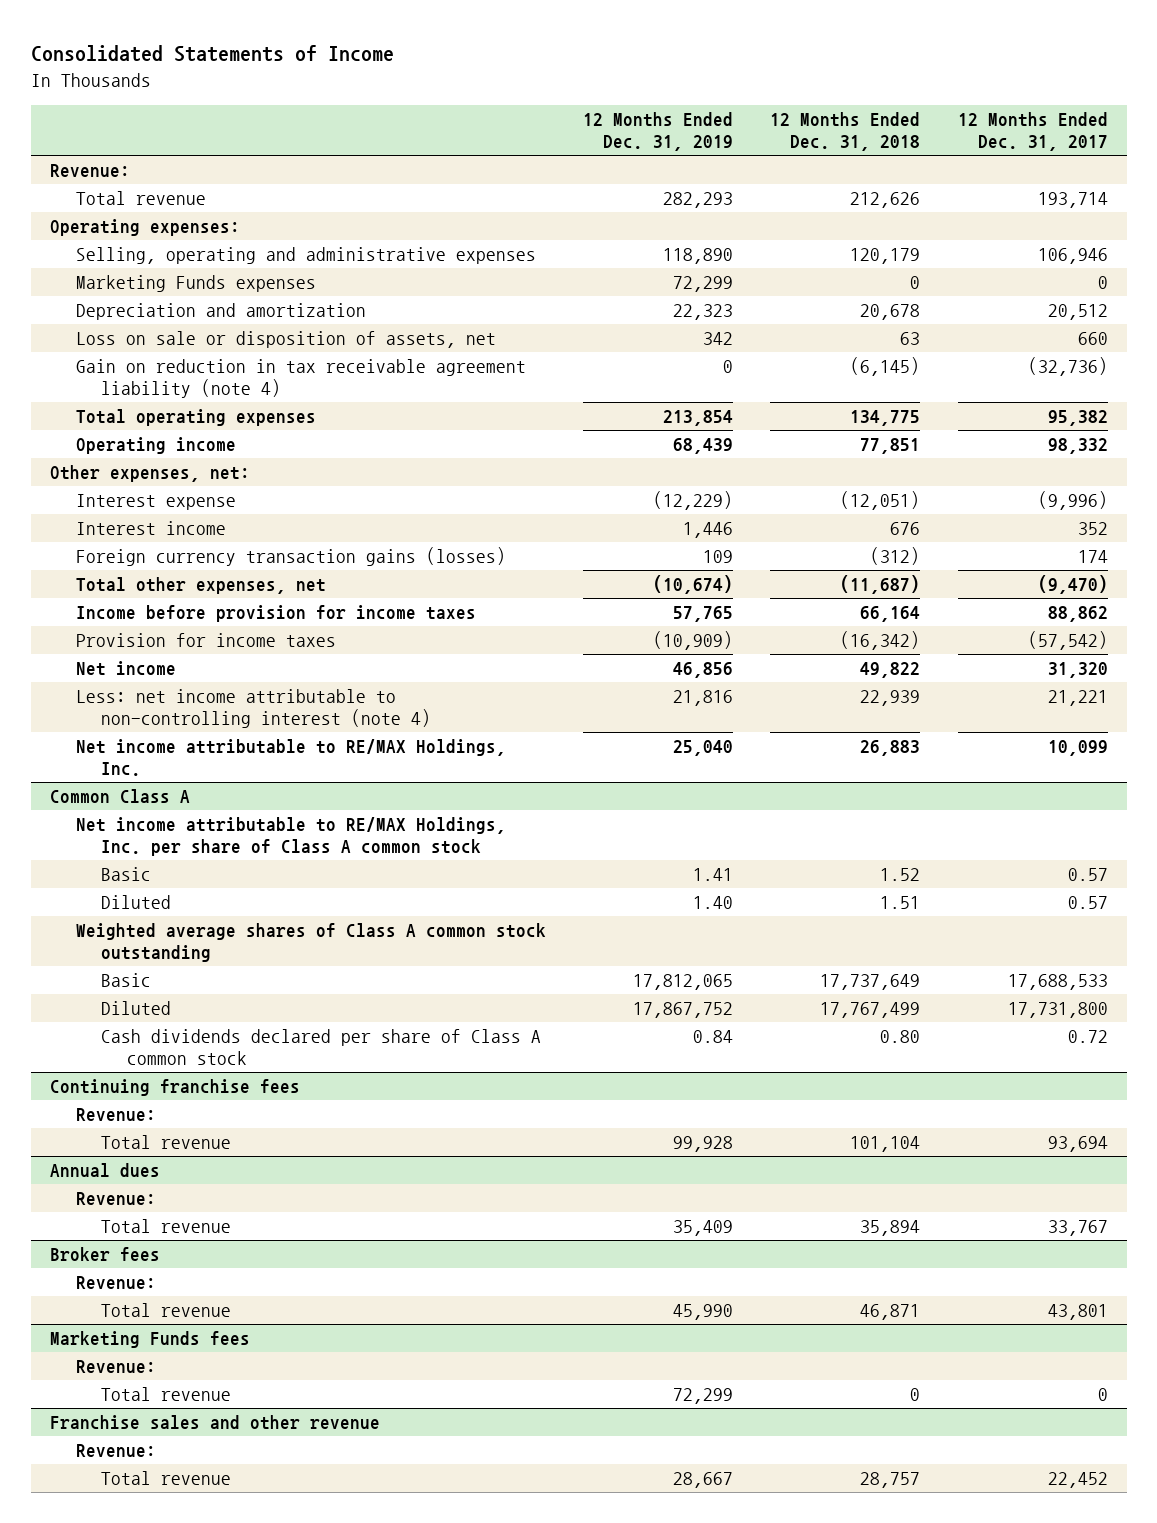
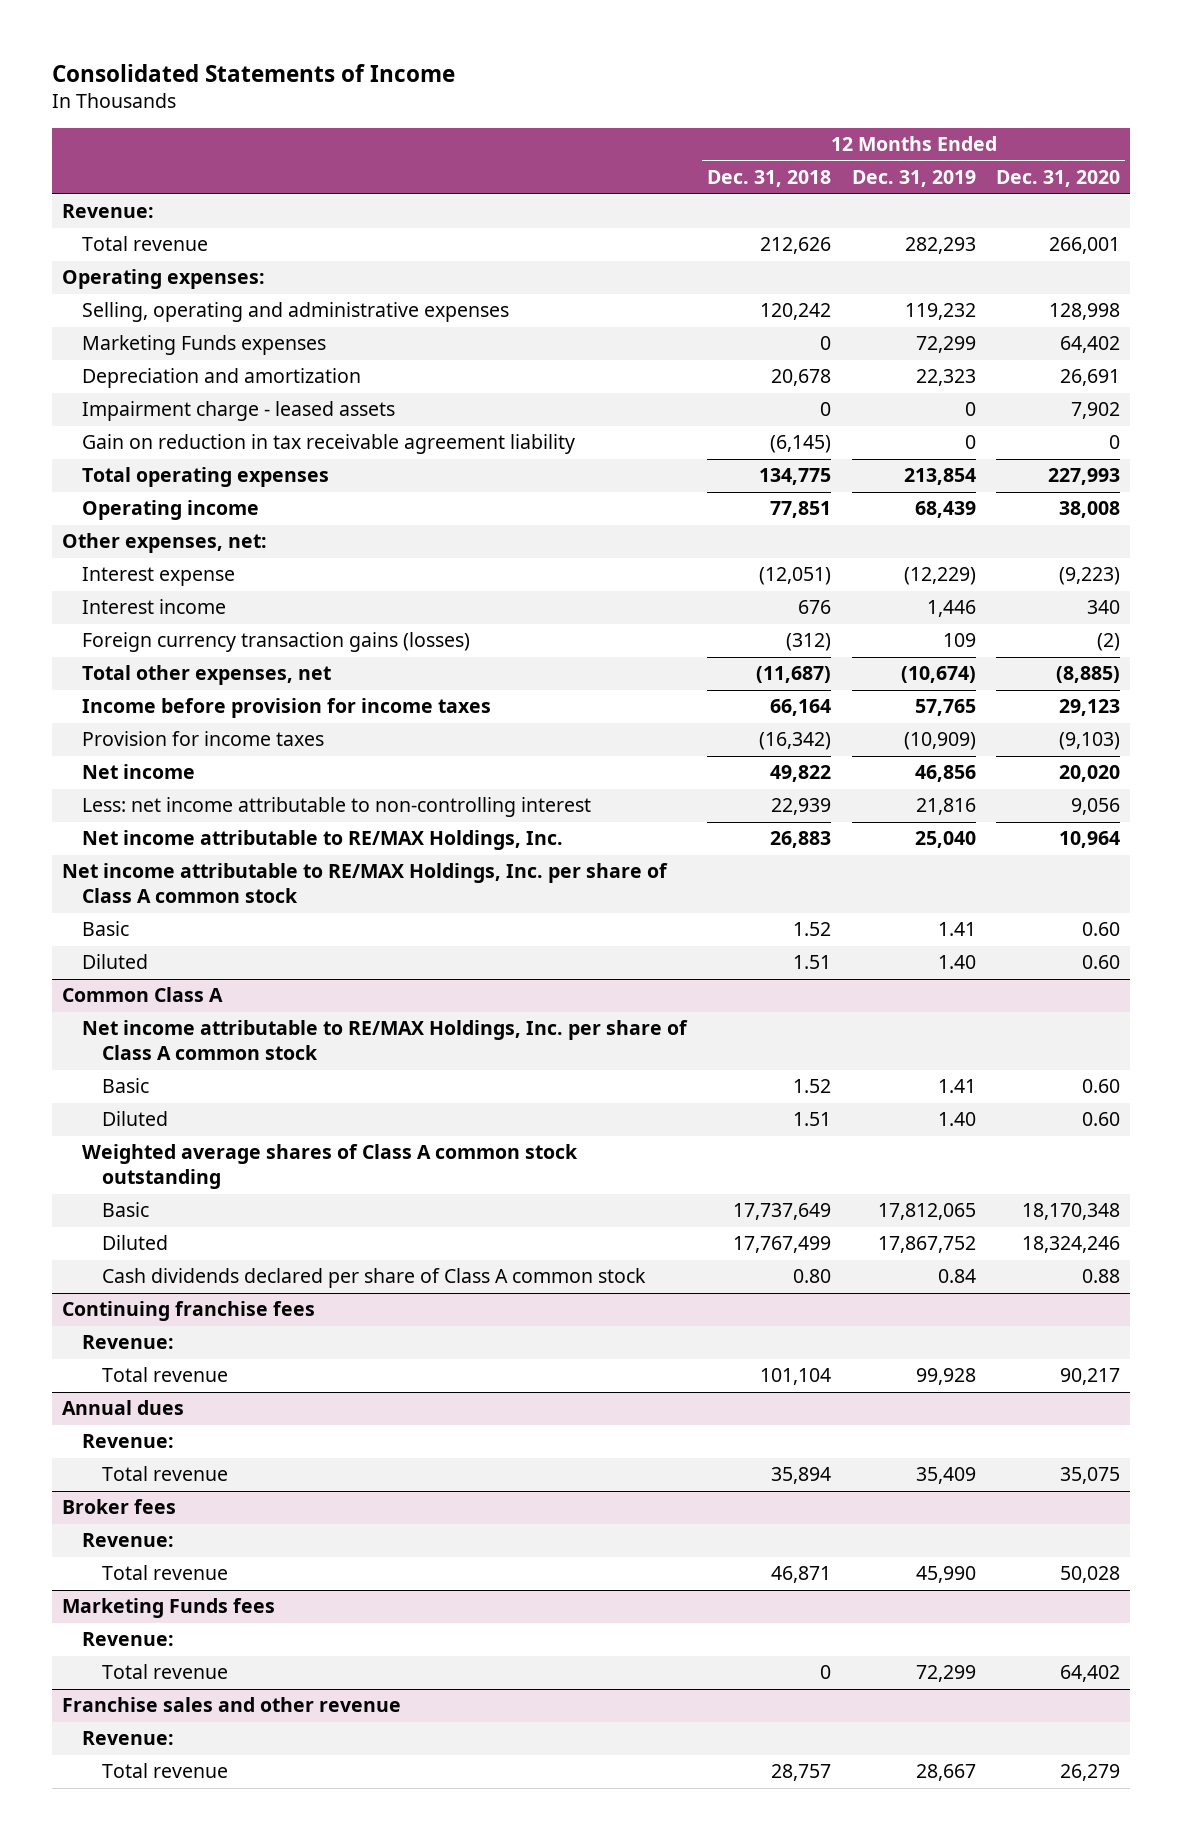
- | 12 Months Ended Dec. 31, 2019 | 12 Months Ended Dec. 31, 2018 | 12 Months Ended Dec. 31, 2017
+ | 12 Months Ended Dec. 31, 2018 | 12 Months Ended Dec. 31, 2019 | 12 Months Ended Dec. 31, 2020
- Selling, operating and administrative expenses | 118,890 | 120,179 | 106,946
+ Selling, operating and administrative expenses | 120,242 | 119,232 | 128,998
- Loss on sale or disposition of assets, net | 342 | 63 | 660
- Gain on reduction in tax receivable agreement liability (note 4) | 0 | (6,145) | (32,736)
+ Impairment charge - leased assets | 0 | 0 | 7,902
+ Gain on reduction in tax receivable agreement liability | (6,145) | 0 | 0
- Less: net income attributable to non-controlling interest (note 4) | 21,816 | 22,939 | 21,221
+ Less: net income attributable to non-controlling interest | 22,939 | 21,816 | 9,056
+ Net income attributable to RE/MAX Holdings, Inc. per share of Class A common stock
+ Basic | 1.52 | 1.41 | 0.60
+ Diluted | 1.51 | 1.40 | 0.60

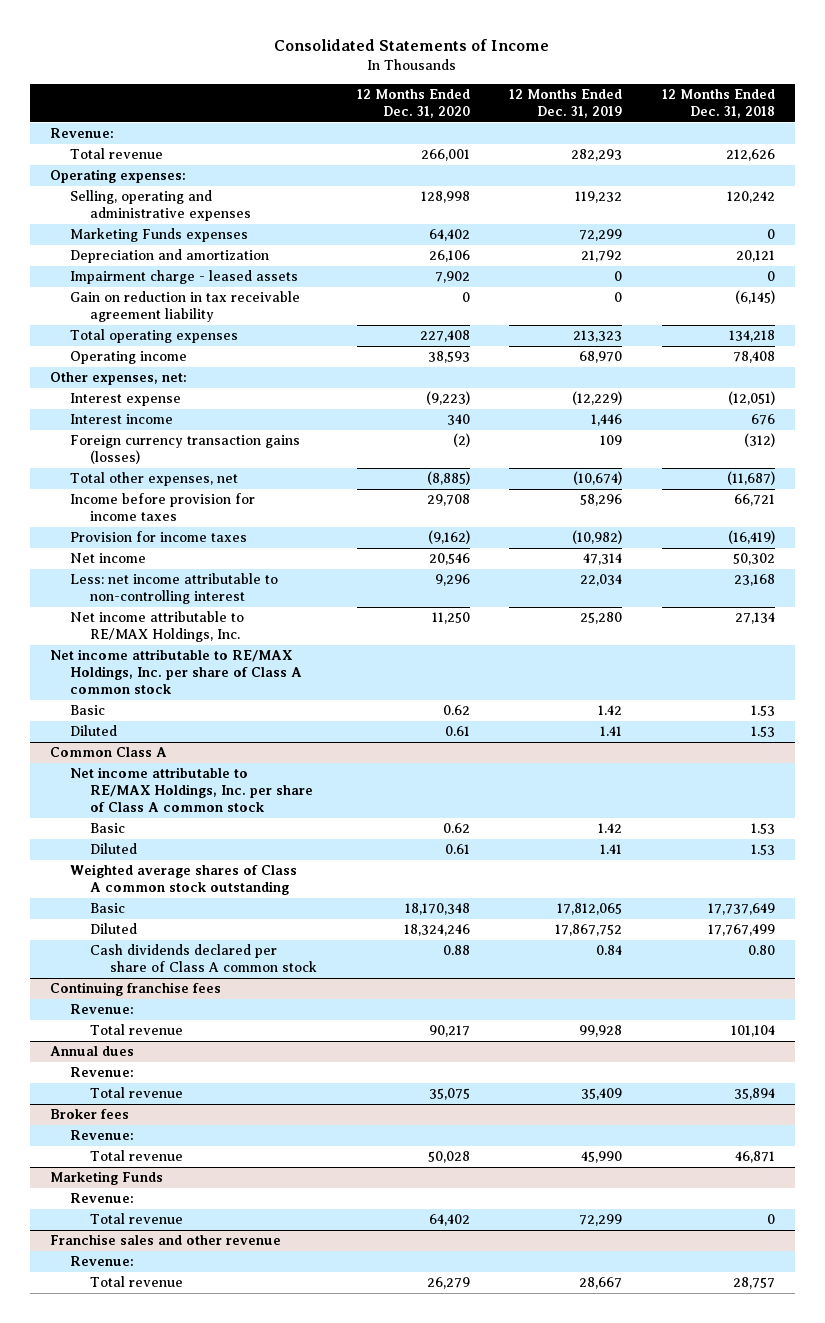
- | 12 Months Ended Dec. 31, 2018 | 12 Months Ended Dec. 31, 2019 | 12 Months Ended Dec. 31, 2020
+ | 12 Months Ended Dec. 31, 2020 | 12 Months Ended Dec. 31, 2019 | 12 Months Ended Dec. 31, 2018
- Depreciation and amortization | 20,678 | 22,323 | 26,691
+ Depreciation and amortization | 26,106 | 21,792 | 20,121
- Total operating expenses | 134,775 | 213,854 | 227,993
- Operating income | 77,851 | 68,439 | 38,008
+ Total operating expenses | 227,408 | 213,323 | 134,218
+ Operating income | 38,593 | 68,970 | 78,408
- Income before provision for income taxes | 66,164 | 57,765 | 29,123
- Provision for income taxes | (16,342) | (10,909) | (9,103)
- Net income | 49,822 | 46,856 | 20,020
- Less: net income attributable to non-controlling interest | 22,939 | 21,816 | 9,056
- Net income attributable to RE/MAX Holdings, Inc. | 26,883 | 25,040 | 10,964
+ Income before provision for income taxes | 29,708 | 58,296 | 66,721
+ Provision for income taxes | (9,162) | (10,982) | (16,419)
+ Net income | 20,546 | 47,314 | 50,302
+ Less: net income attributable to non-controlling interest | 9,296 | 22,034 | 23,168
+ Net income attributable to RE/MAX Holdings, Inc. | 11,250 | 25,280 | 27,134
- Basic | 1.52 | 1.41 | 0.60
- Diluted | 1.51 | 1.40 | 0.60
+ Basic | 0.62 | 1.42 | 1.53
+ Diluted | 0.61 | 1.41 | 1.53
@ Common Class A
- Basic | 1.52 | 1.41 | 0.60
- Diluted | 1.51 | 1.40 | 0.60
+ Basic | 0.62 | 1.42 | 1.53
+ Diluted | 0.61 | 1.41 | 1.53
- Marketing Funds fees
+ Marketing Funds

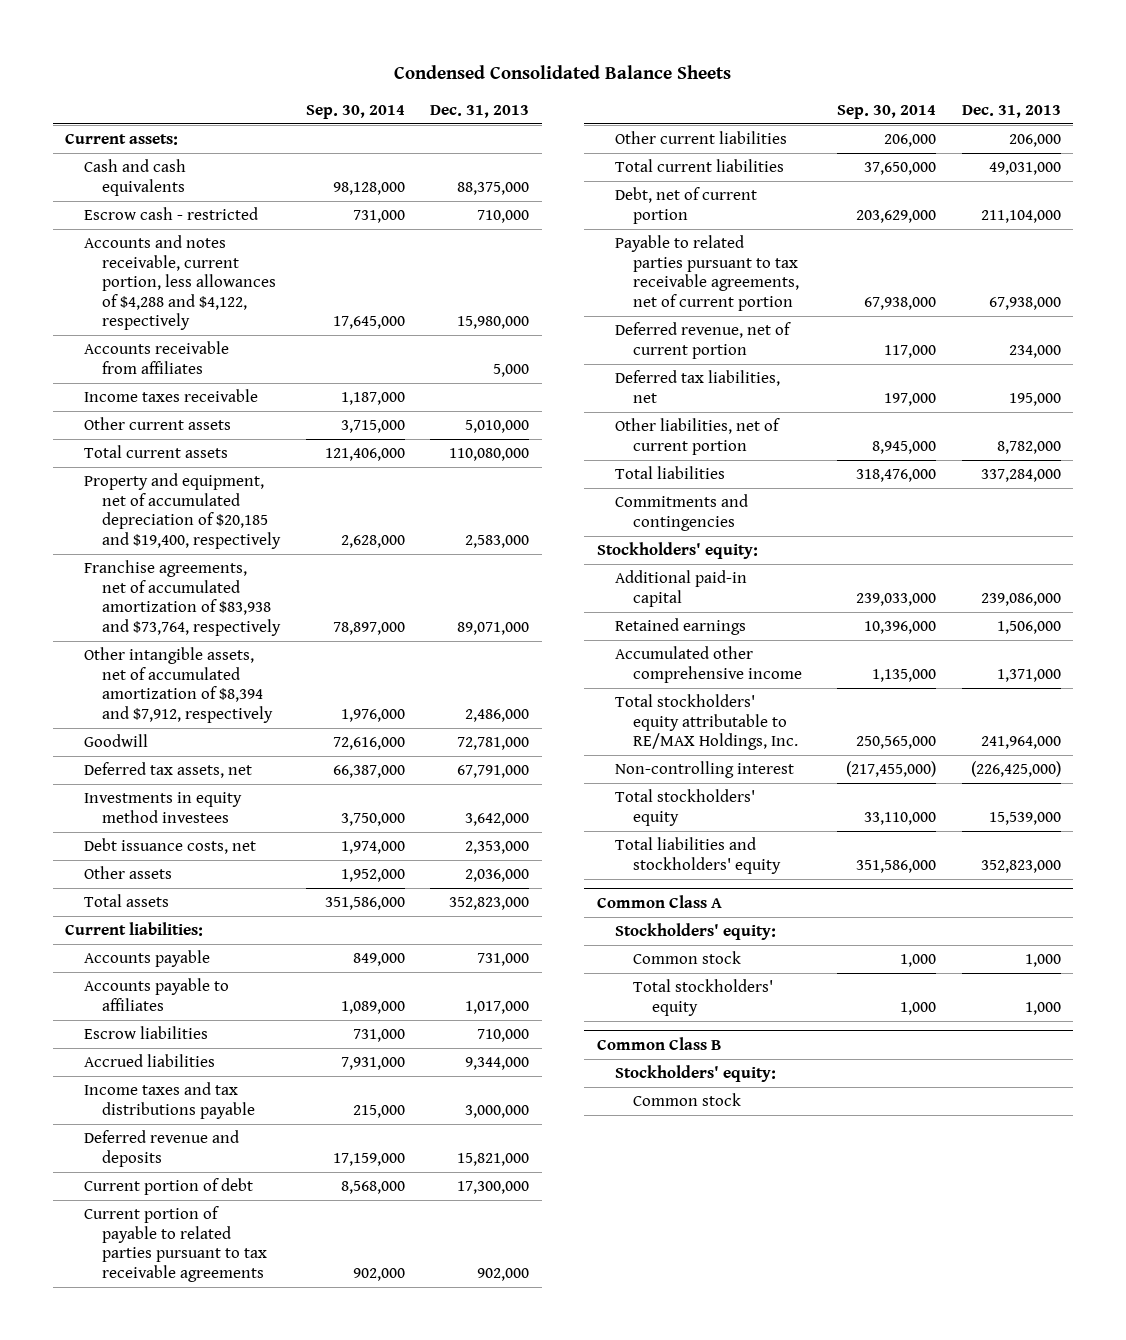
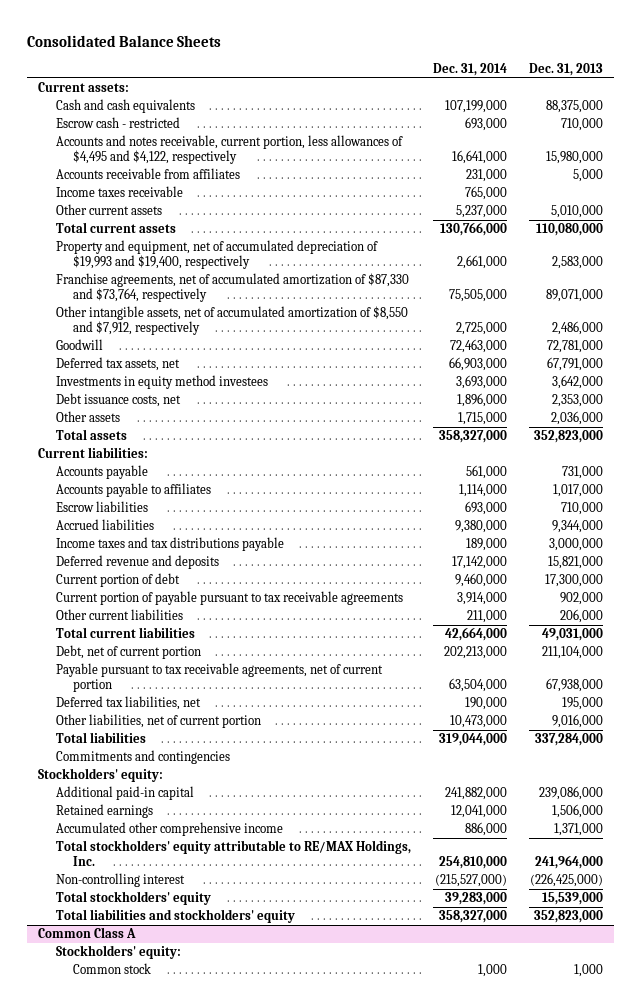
- Condensed Consolidated Balance Sheets
+ Consolidated Balance Sheets
- | Sep. 30, 2014 | Dec. 31, 2013
+ | Dec. 31, 2014 | Dec. 31, 2013
- Accounts and notes receivable, current portion, less allowances of $4,288 and $4,122, respectively | 17,645,000 | 15,980,000
+ Accounts and notes receivable, current portion, less allowances of $4,495 and $4,122, respectively | 16,641,000 | 15,980,000
- Property and equipment, net of accumulated depreciation of $20,185 and $19,400, respectively | 2,628,000 | 2,583,000
- Franchise agreements, net of accumulated amortization of $83,938 and $73,764, respectively | 78,897,000 | 89,071,000
- Other intangible assets, net of accumulated amortization of $8,394 and $7,912, respectively | 1,976,000 | 2,486,000
+ Property and equipment, net of accumulated depreciation of $19,993 and $19,400, respectively | 2,661,000 | 2,583,000
+ Franchise agreements, net of accumulated amortization of $87,330 and $73,764, respectively | 75,505,000 | 89,071,000
+ Other intangible assets, net of accumulated amortization of $8,550 and $7,912, respectively | 2,725,000 | 2,486,000
- Current portion of payable to related parties pursuant to tax receivable agreements | 902,000 | 902,000
+ Current portion of payable pursuant to tax receivable agreements | 3,914,000 | 902,000
- Payable to related parties pursuant to tax receivable agreements, net of current portion | 67,938,000 | 67,938,000
- Deferred revenue, net of current portion | 117,000 | 234,000
+ Payable pursuant to tax receivable agreements, net of current portion | 63,504,000 | 67,938,000
- Other liabilities, net of current portion | 8,945,000 | 8,782,000
+ Other liabilities, net of current portion | 10,473,000 | 9,016,000
@ Common Class A
- Total stockholders' equity | 1,000 | 1,000
- Common Class B
- Stockholders' equity:
- Common stock

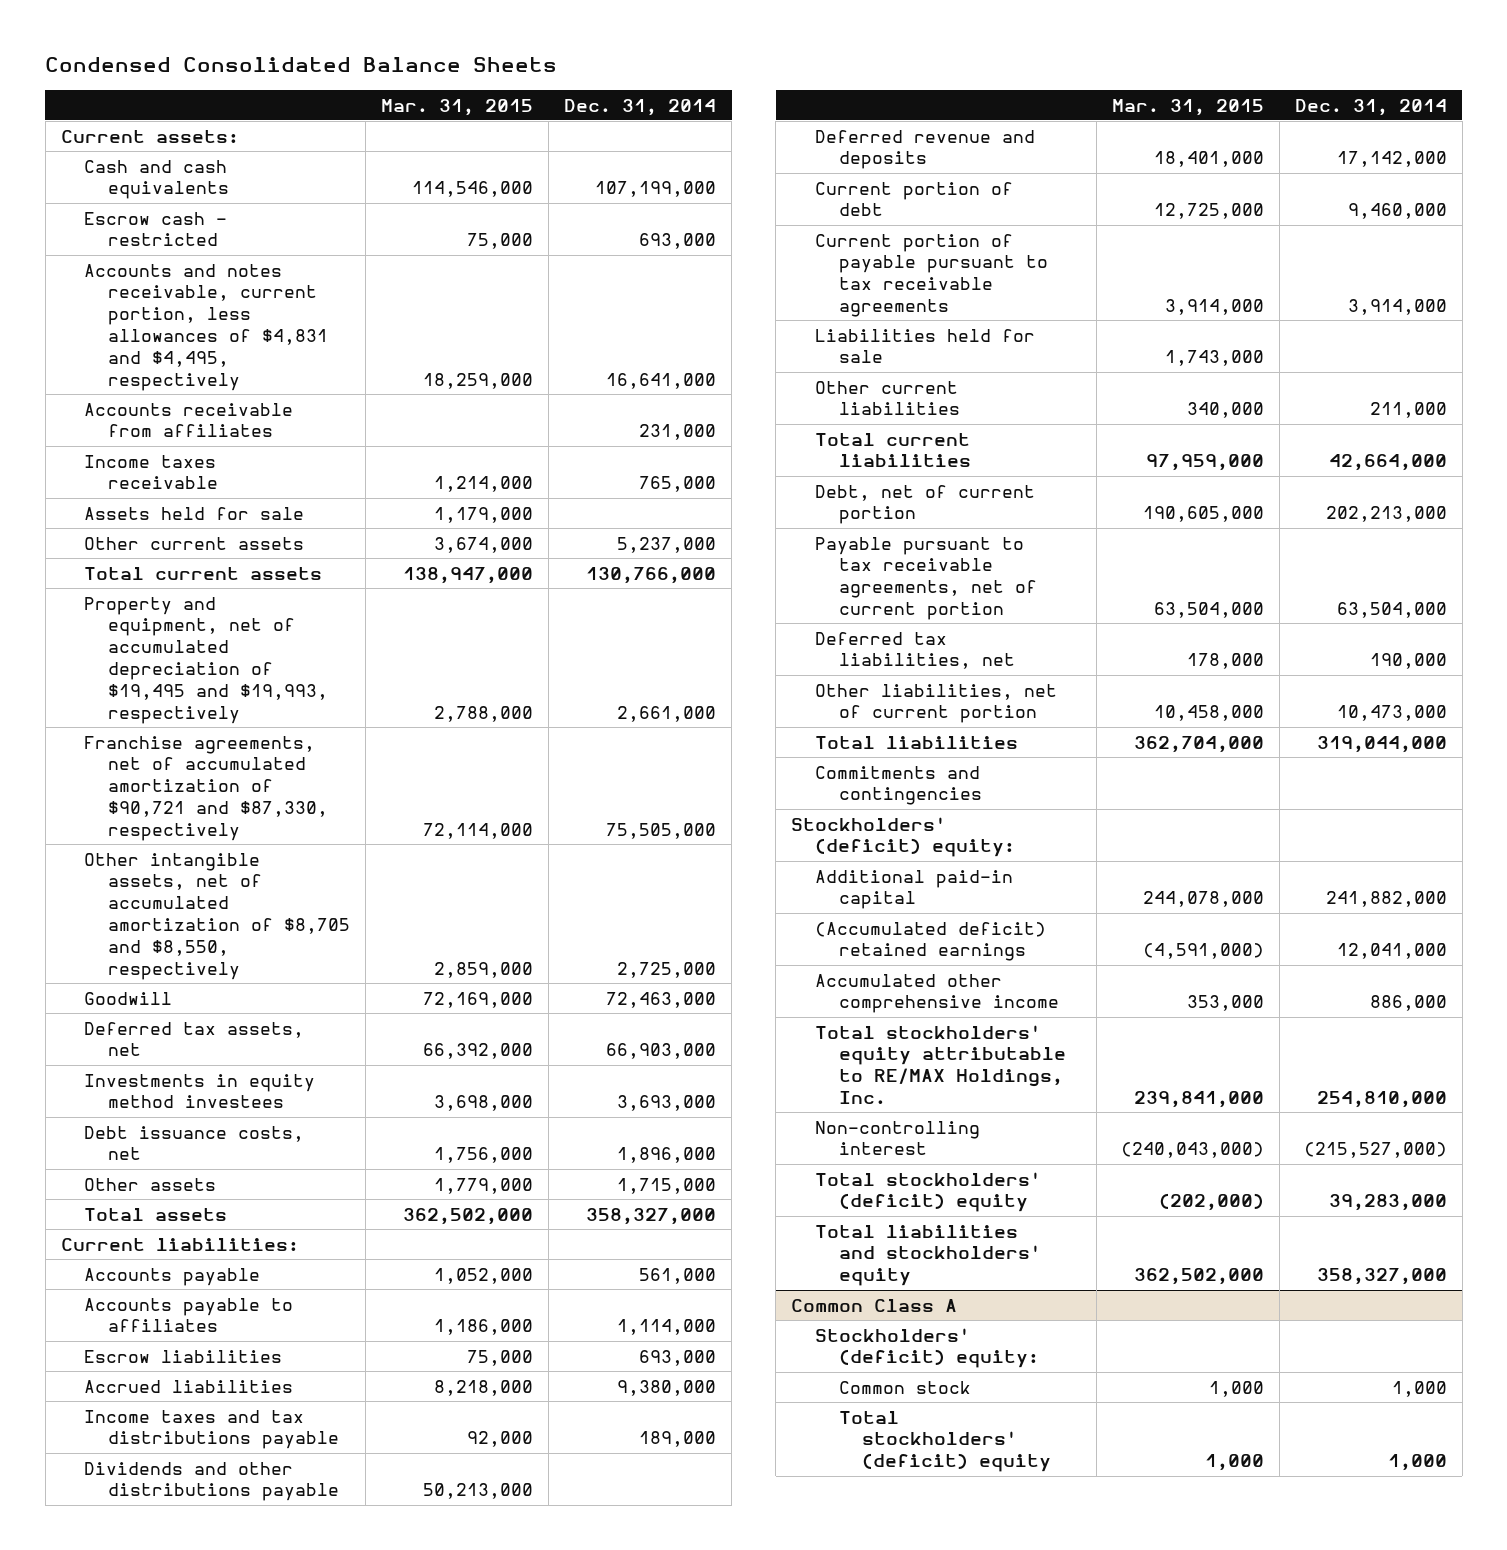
- Consolidated Balance Sheets
+ Condensed Consolidated Balance Sheets
- | Dec. 31, 2014 | Dec. 31, 2013
+ | Mar. 31, 2015 | Dec. 31, 2014
- Accounts and notes receivable, current portion, less allowances of $4,495 and $4,122, respectively | 16,641,000 | 15,980,000
+ Accounts and notes receivable, current portion, less allowances of $4,831 and $4,495, respectively | 18,259,000 | 16,641,000
+ Assets held for sale | 1,179,000 |
- Property and equipment, net of accumulated depreciation of $19,993 and $19,400, respectively | 2,661,000 | 2,583,000
- Franchise agreements, net of accumulated amortization of $87,330 and $73,764, respectively | 75,505,000 | 89,071,000
- Other intangible assets, net of accumulated amortization of $8,550 and $7,912, respectively | 2,725,000 | 2,486,000
+ Property and equipment, net of accumulated depreciation of $19,495 and $19,993, respectively | 2,788,000 | 2,661,000
+ Franchise agreements, net of accumulated amortization of $90,721 and $87,330, respectively | 72,114,000 | 75,505,000
+ Other intangible assets, net of accumulated amortization of $8,705 and $8,550, respectively | 2,859,000 | 2,725,000
+ Dividends and other distributions payable | 50,213,000 |
+ Liabilities held for sale | 1,743,000 |
- Stockholders' equity:
+ Stockholders' (deficit) equity:
- Retained earnings | 12,041,000 | 1,506,000
+ (Accumulated deficit) retained earnings | (4,591,000) | 12,041,000
- Total stockholders' equity | 39,283,000 | 15,539,000
+ Total stockholders' (deficit) equity | (202,000) | 39,283,000
@ Common Class A
- Stockholders' equity:
+ Stockholders' (deficit) equity:
+ Total stockholders' (deficit) equity | 1,000 | 1,000

